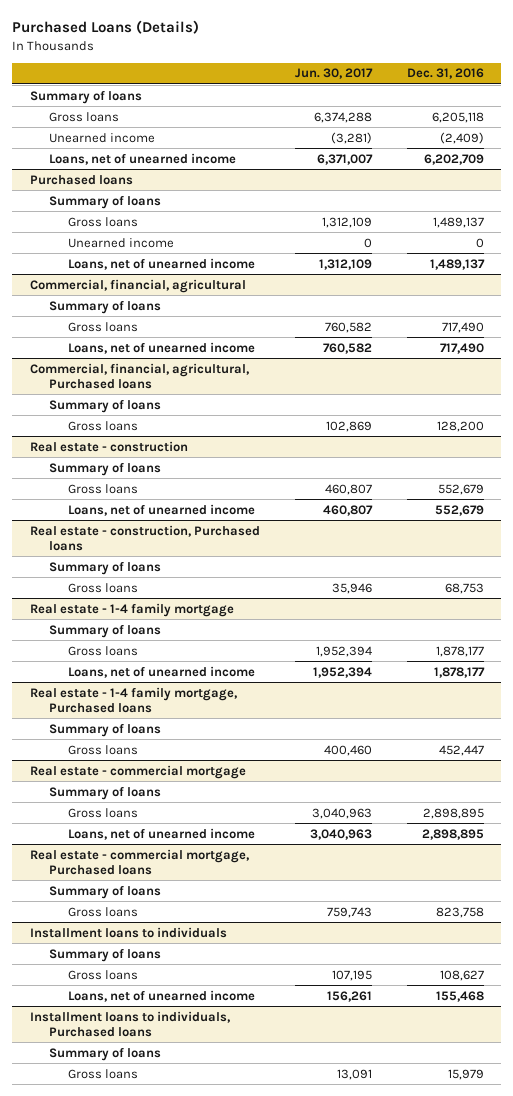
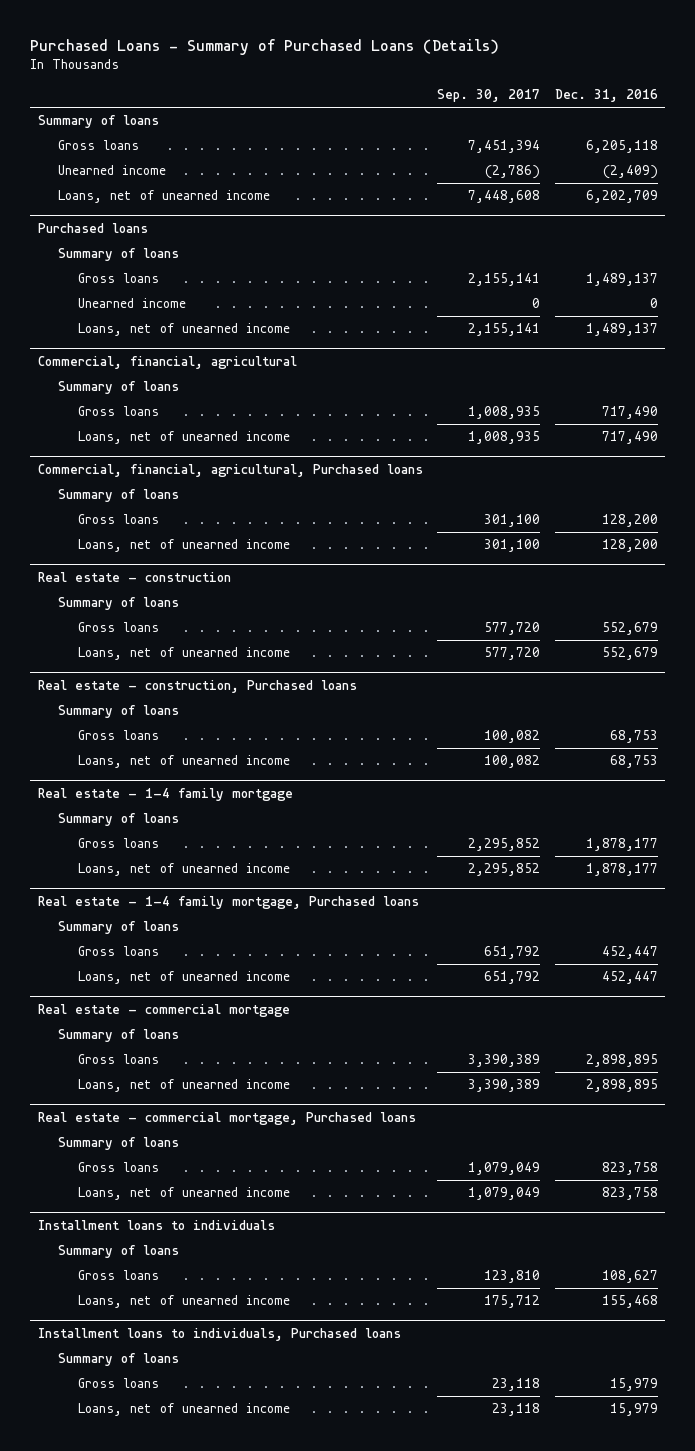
- Purchased Loans (Details)
+ Purchased Loans - Summary of Purchased Loans (Details)
- | Jun. 30, 2017 | Dec. 31, 2016
+ | Sep. 30, 2017 | Dec. 31, 2016
@ Commercial, financial, agricultural, Purchased loans
+ Loans, net of unearned income | 301,100 | 128,200
@ Real estate - construction, Purchased loans
+ Loans, net of unearned income | 100,082 | 68,753
@ Real estate - 1-4 family mortgage, Purchased loans
+ Loans, net of unearned income | 651,792 | 452,447
@ Real estate - commercial mortgage, Purchased loans
+ Loans, net of unearned income | 1,079,049 | 823,758
@ Installment loans to individuals, Purchased loans
+ Loans, net of unearned income | 23,118 | 15,979

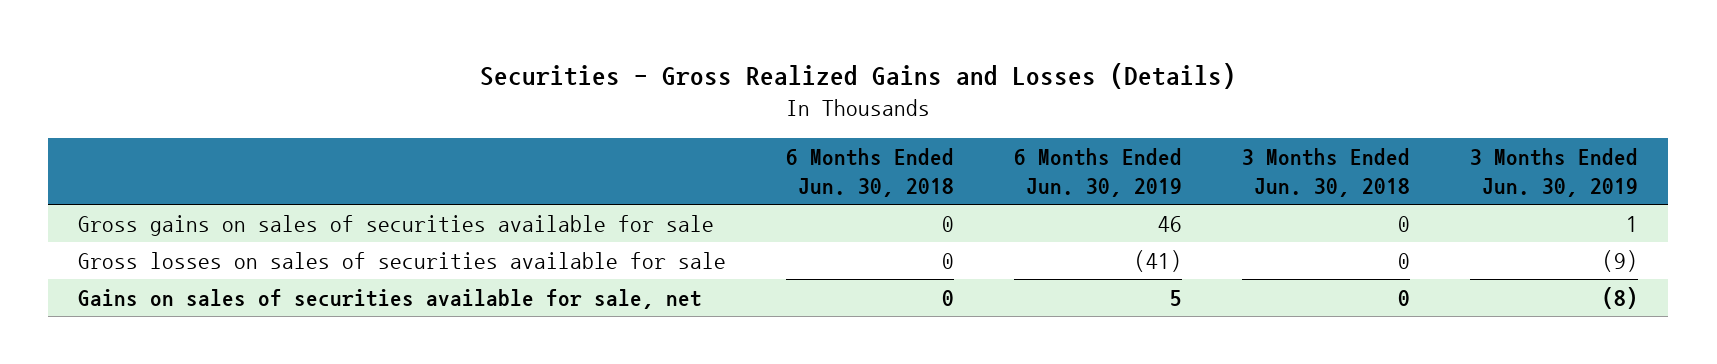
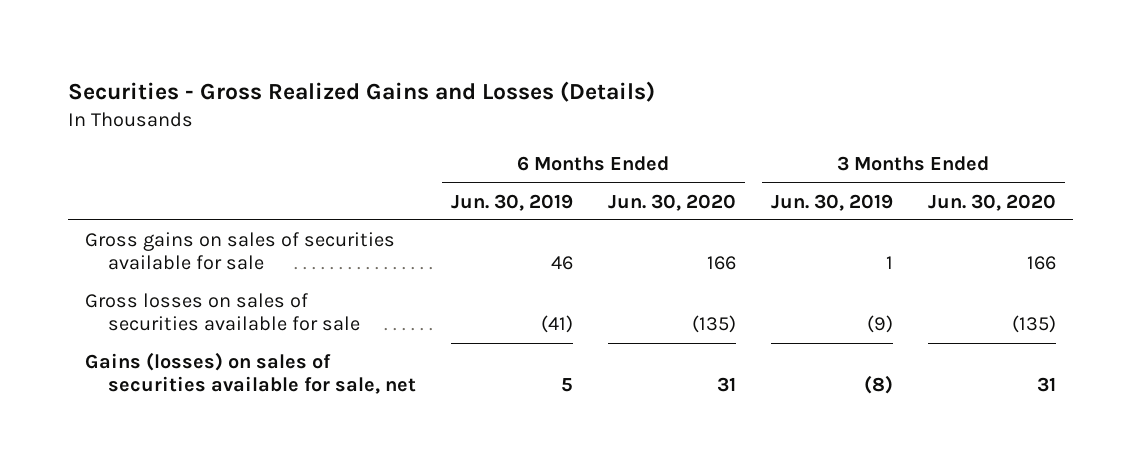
- | 6 Months Ended Jun. 30, 2018 | 6 Months Ended Jun. 30, 2019 | 3 Months Ended Jun. 30, 2018 | 3 Months Ended Jun. 30, 2019
+ | 6 Months Ended Jun. 30, 2019 | 6 Months Ended Jun. 30, 2020 | 3 Months Ended Jun. 30, 2019 | 3 Months Ended Jun. 30, 2020
- Gains on sales of securities available for sale, net | 0 | 5 | 0 | (8)
+ Gains (losses) on sales of securities available for sale, net | 5 | 31 | (8) | 31

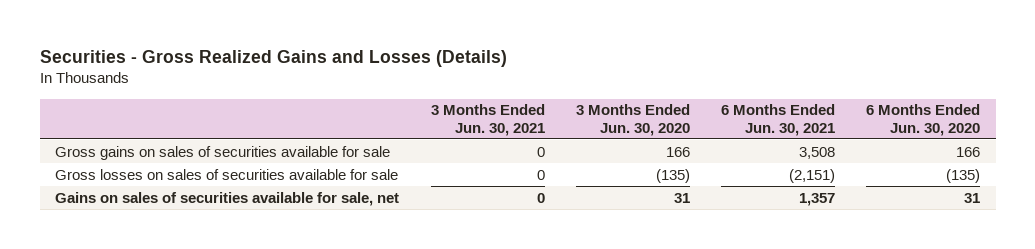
- | 6 Months Ended Jun. 30, 2019 | 6 Months Ended Jun. 30, 2020 | 3 Months Ended Jun. 30, 2019 | 3 Months Ended Jun. 30, 2020
+ | 3 Months Ended Jun. 30, 2021 | 3 Months Ended Jun. 30, 2020 | 6 Months Ended Jun. 30, 2021 | 6 Months Ended Jun. 30, 2020
- Gains (losses) on sales of securities available for sale, net | 5 | 31 | (8) | 31
+ Gains on sales of securities available for sale, net | 0 | 31 | 1,357 | 31

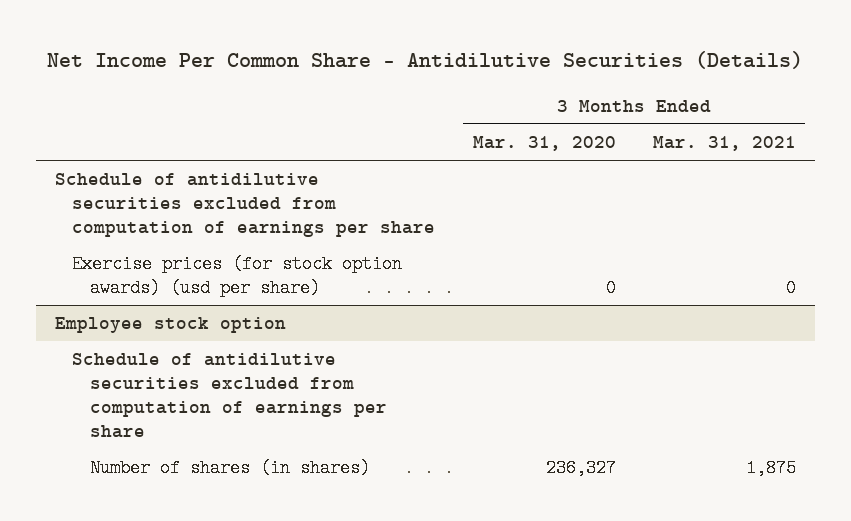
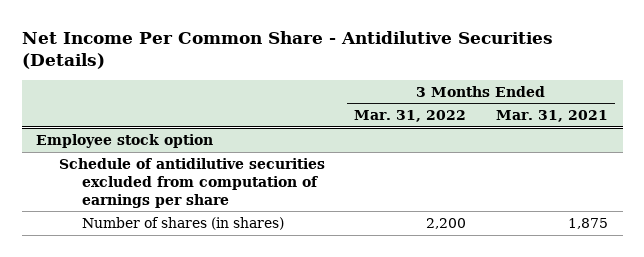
- | 3 Months Ended Mar. 31, 2020 | 3 Months Ended Mar. 31, 2021
+ | 3 Months Ended Mar. 31, 2022 | 3 Months Ended Mar. 31, 2021
- Schedule of antidilutive securities excluded from computation of earnings per share
- Exercise prices (for stock option awards) (usd per share) | 0 | 0

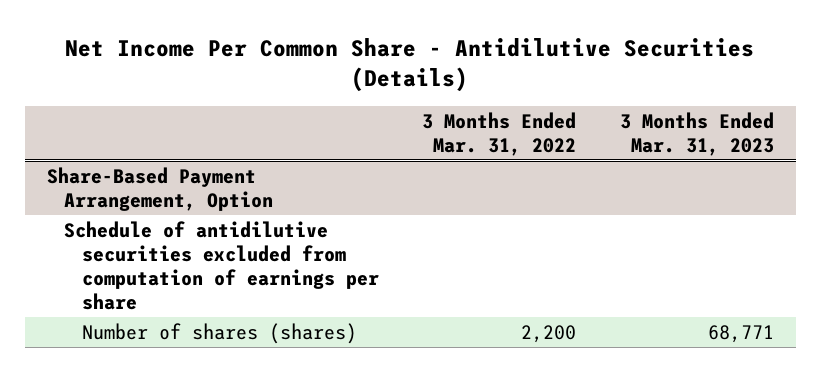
- | 3 Months Ended Mar. 31, 2022 | 3 Months Ended Mar. 31, 2021
+ | 3 Months Ended Mar. 31, 2022 | 3 Months Ended Mar. 31, 2023
- Employee stock option
+ Share-Based Payment Arrangement, Option
- Number of shares (in shares) | 2,200 | 1,875
+ Number of shares (shares) | 2,200 | 68,771

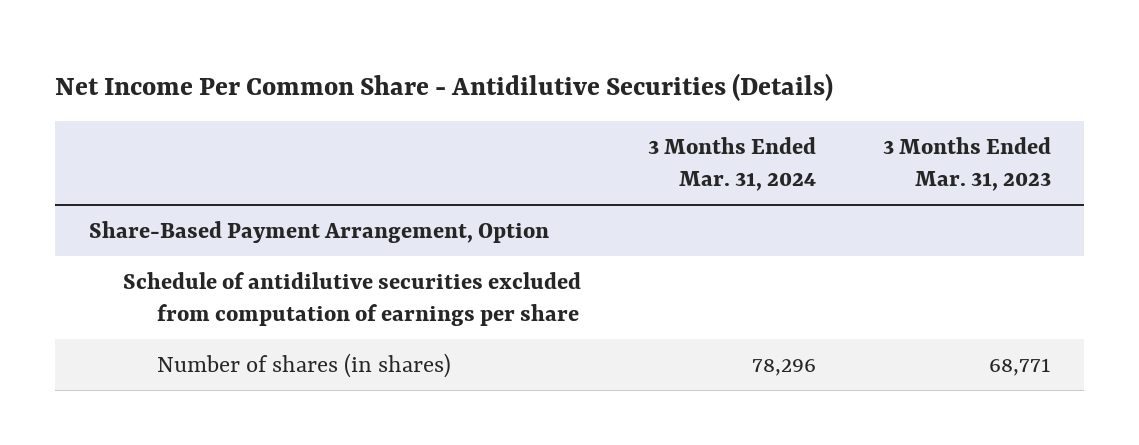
- | 3 Months Ended Mar. 31, 2022 | 3 Months Ended Mar. 31, 2023
+ | 3 Months Ended Mar. 31, 2024 | 3 Months Ended Mar. 31, 2023
@ Share-Based Payment Arrangement, Option
- Number of shares (shares) | 2,200 | 68,771
+ Number of shares (in shares) | 78,296 | 68,771

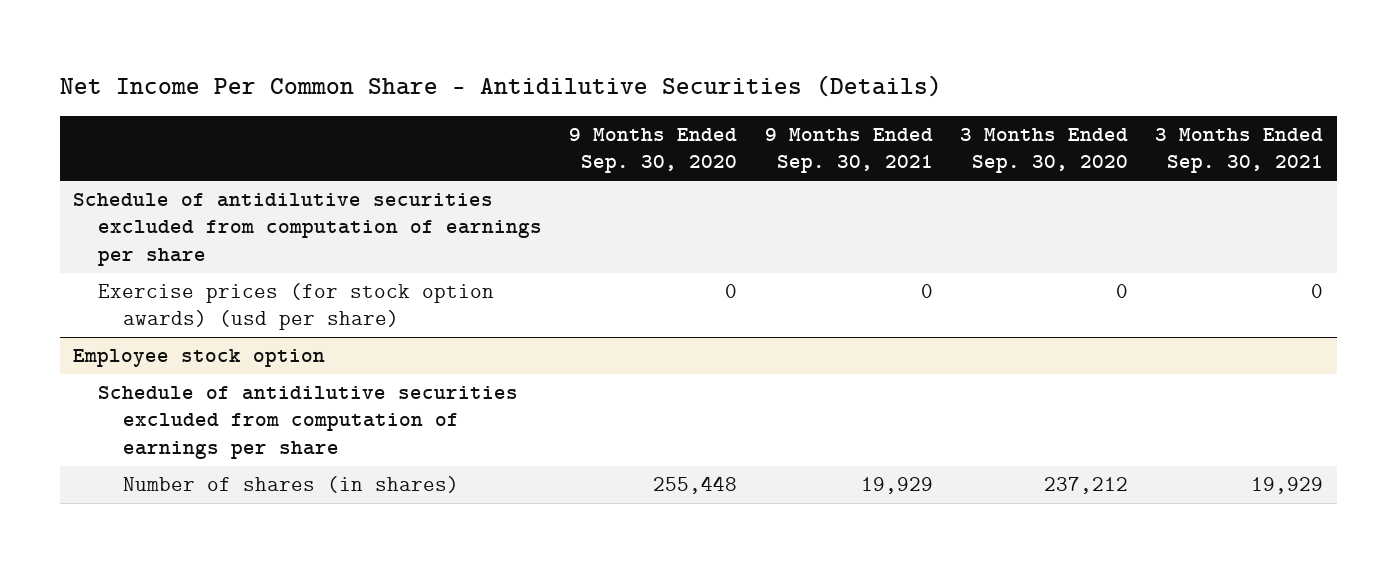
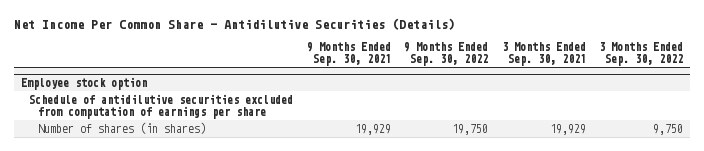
- | 9 Months Ended Sep. 30, 2020 | 9 Months Ended Sep. 30, 2021 | 3 Months Ended Sep. 30, 2020 | 3 Months Ended Sep. 30, 2021
+ | 9 Months Ended Sep. 30, 2021 | 9 Months Ended Sep. 30, 2022 | 3 Months Ended Sep. 30, 2021 | 3 Months Ended Sep. 30, 2022
- Schedule of antidilutive securities excluded from computation of earnings per share
- Exercise prices (for stock option awards) (usd per share) | 0 | 0 | 0 | 0

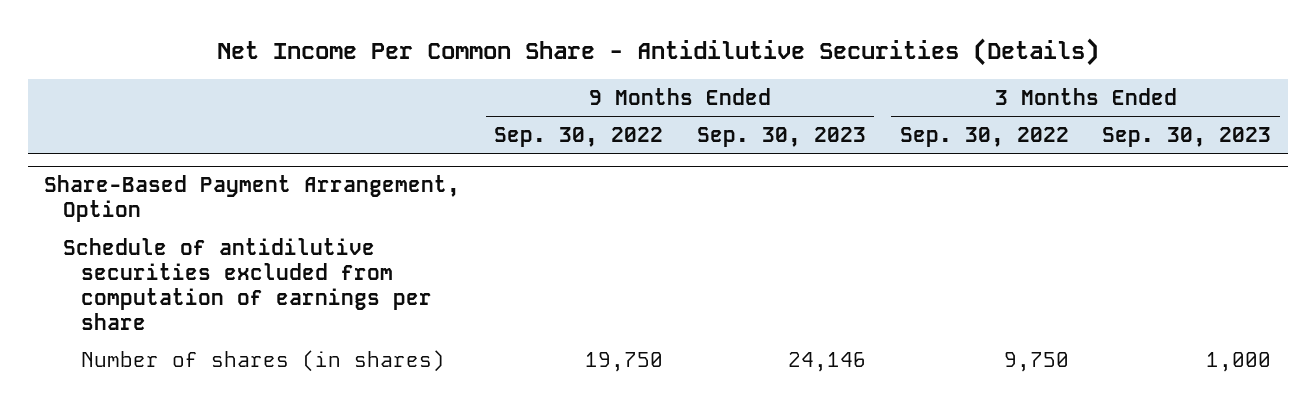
- | 9 Months Ended Sep. 30, 2021 | 9 Months Ended Sep. 30, 2022 | 3 Months Ended Sep. 30, 2021 | 3 Months Ended Sep. 30, 2022
+ | 9 Months Ended Sep. 30, 2022 | 9 Months Ended Sep. 30, 2023 | 3 Months Ended Sep. 30, 2022 | 3 Months Ended Sep. 30, 2023
- Employee stock option
+ Share-Based Payment Arrangement, Option

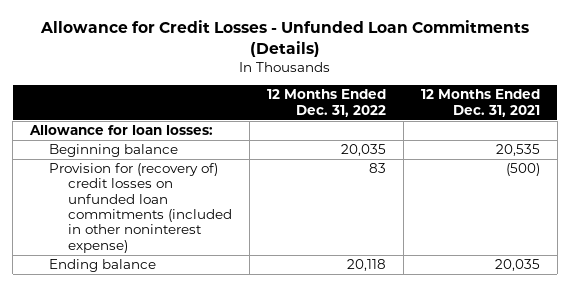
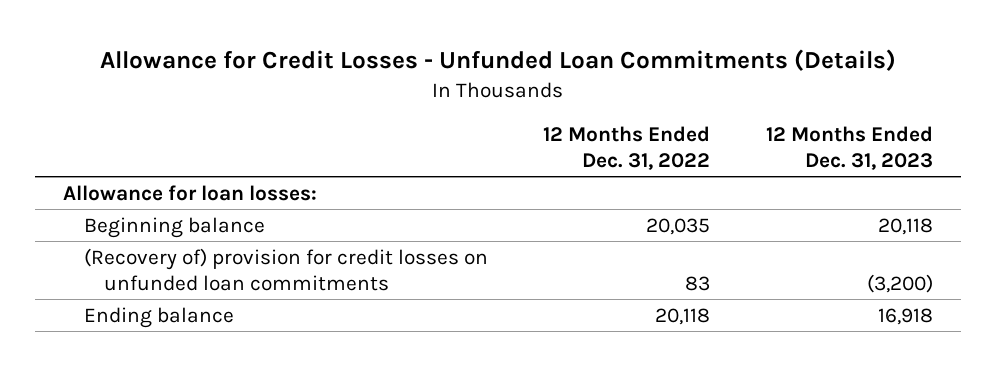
- | 12 Months Ended Dec. 31, 2022 | 12 Months Ended Dec. 31, 2021
+ | 12 Months Ended Dec. 31, 2022 | 12 Months Ended Dec. 31, 2023
- Provision for (recovery of) credit losses on unfunded loan commitments (included in other noninterest expense) | 83 | (500)
+ (Recovery of) provision for credit losses on unfunded loan commitments | 83 | (3,200)

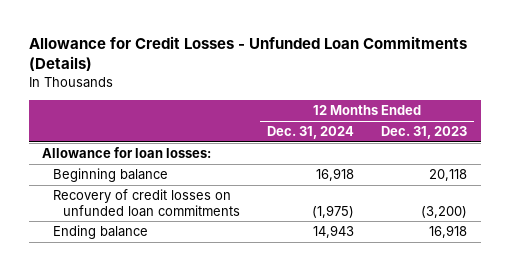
- | 12 Months Ended Dec. 31, 2022 | 12 Months Ended Dec. 31, 2023
+ | 12 Months Ended Dec. 31, 2024 | 12 Months Ended Dec. 31, 2023
- (Recovery of) provision for credit losses on unfunded loan commitments | 83 | (3,200)
+ Recovery of credit losses on unfunded loan commitments | (1,975) | (3,200)

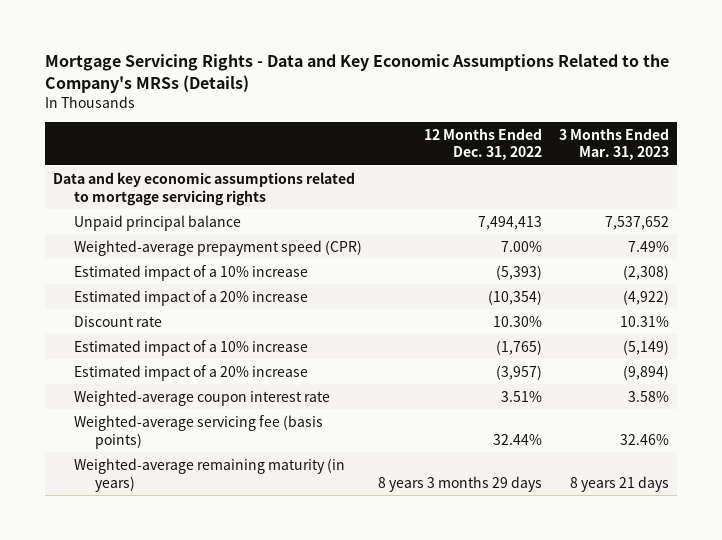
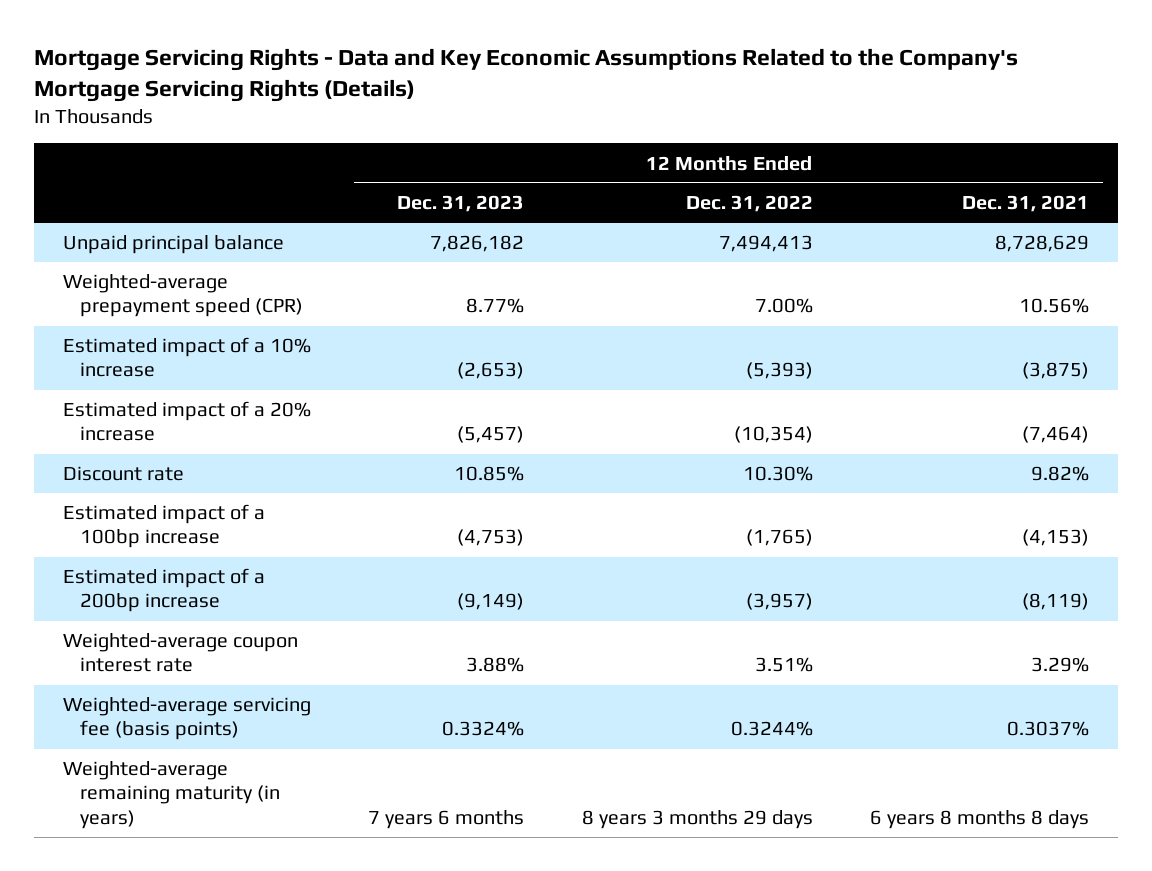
- Mortgage Servicing Rights - Data and Key Economic Assumptions Related to the Company's MRSs (Details)
+ Mortgage Servicing Rights - Data and Key Economic Assumptions Related to the Company's Mortgage Servicing Rights (Details)
- | 12 Months Ended Dec. 31, 2022 | 3 Months Ended Mar. 31, 2023
+ | 12 Months Ended Dec. 31, 2023 | 12 Months Ended Dec. 31, 2022 | 12 Months Ended Dec. 31, 2021
- Data and key economic assumptions related to mortgage servicing rights
- Estimated impact of a 10% increase | (1,765) | (5,149)
- Estimated impact of a 20% increase | (3,957) | (9,894)
+ Estimated impact of a 100bp increase | (4,753) | (1,765) | (4,153)
+ Estimated impact of a 200bp increase | (9,149) | (3,957) | (8,119)
- Weighted-average servicing fee (basis points) | 32.44% | 32.46%
+ Weighted-average servicing fee (basis points) | 0.3324% | 0.3244% | 0.3037%

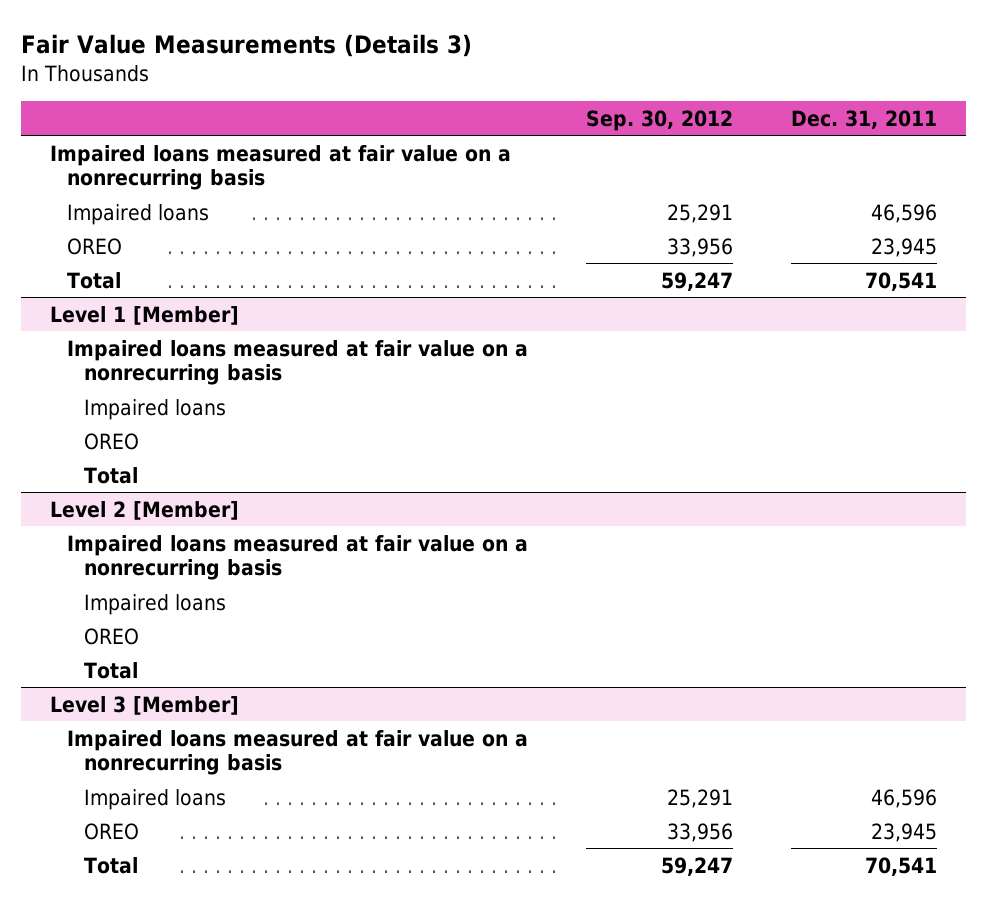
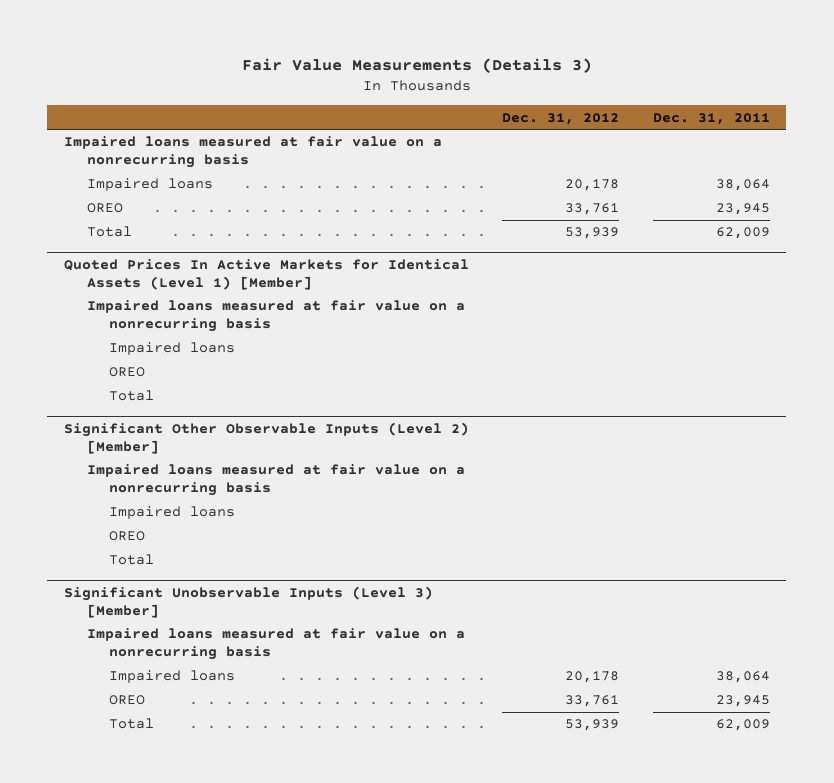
- | Sep. 30, 2012 | Dec. 31, 2011
+ | Dec. 31, 2012 | Dec. 31, 2011
- Impaired loans | 25,291 | 46,596
+ Impaired loans | 20,178 | 38,064
- Total | 59,247 | 70,541
- Level 1 [Member]
+ Total | 53,939 | 62,009
+ Quoted Prices In Active Markets for Identical Assets (Level 1) [Member]
- Level 2 [Member]
+ Significant Other Observable Inputs (Level 2) [Member]
- Level 3 [Member]
+ Significant Unobservable Inputs (Level 3) [Member]
- Impaired loans | 25,291 | 46,596
+ Impaired loans | 20,178 | 38,064
- Total | 59,247 | 70,541
+ Total | 53,939 | 62,009

